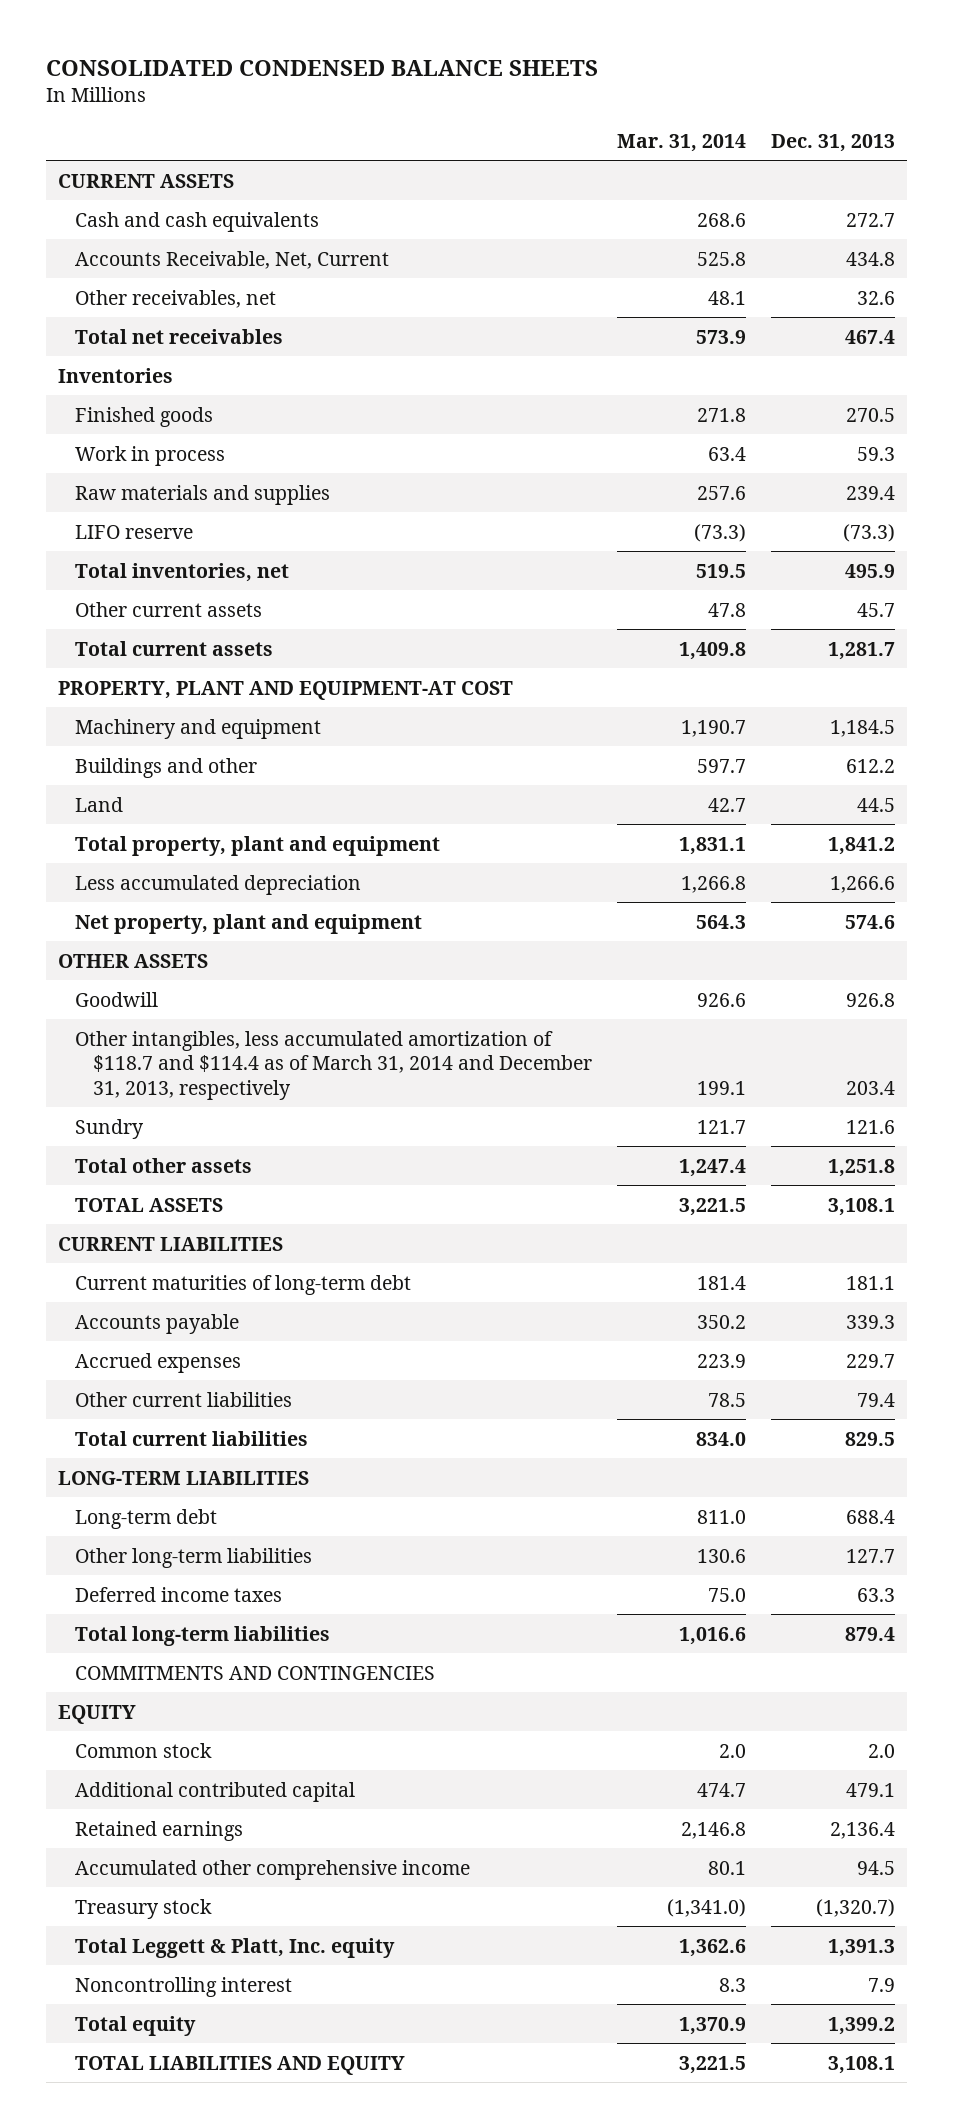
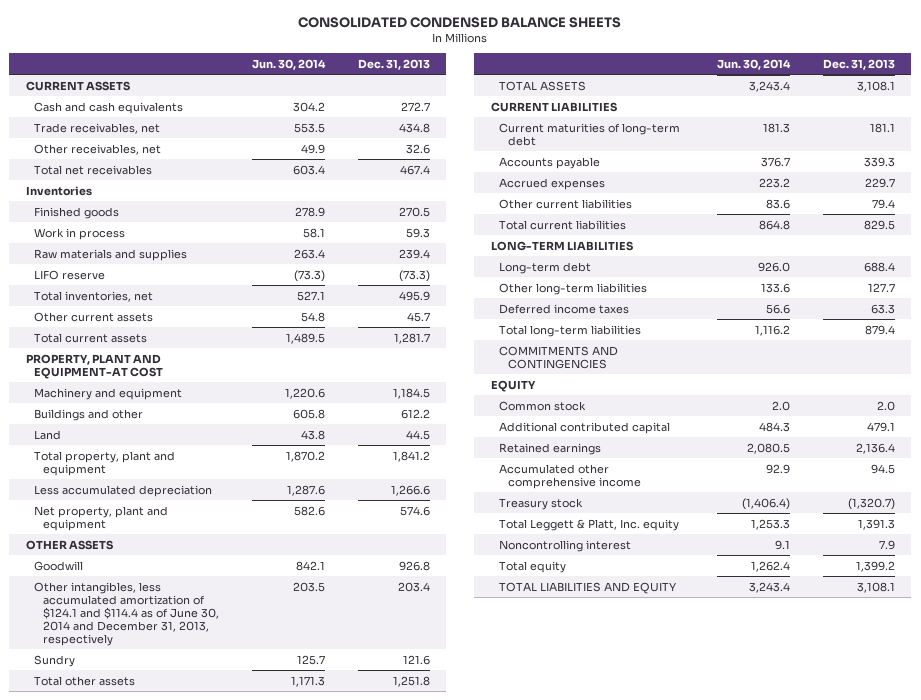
- | Mar. 31, 2014 | Dec. 31, 2013
+ | Jun. 30, 2014 | Dec. 31, 2013
- Accounts Receivable, Net, Current | 525.8 | 434.8
+ Trade receivables, net | 553.5 | 434.8
- Other intangibles, less accumulated amortization of $118.7 and $114.4 as of March 31, 2014 and December 31, 2013, respectively | 199.1 | 203.4
+ Other intangibles, less accumulated amortization of $124.1 and $114.4 as of June 30, 2014 and December 31, 2013, respectively | 203.5 | 203.4

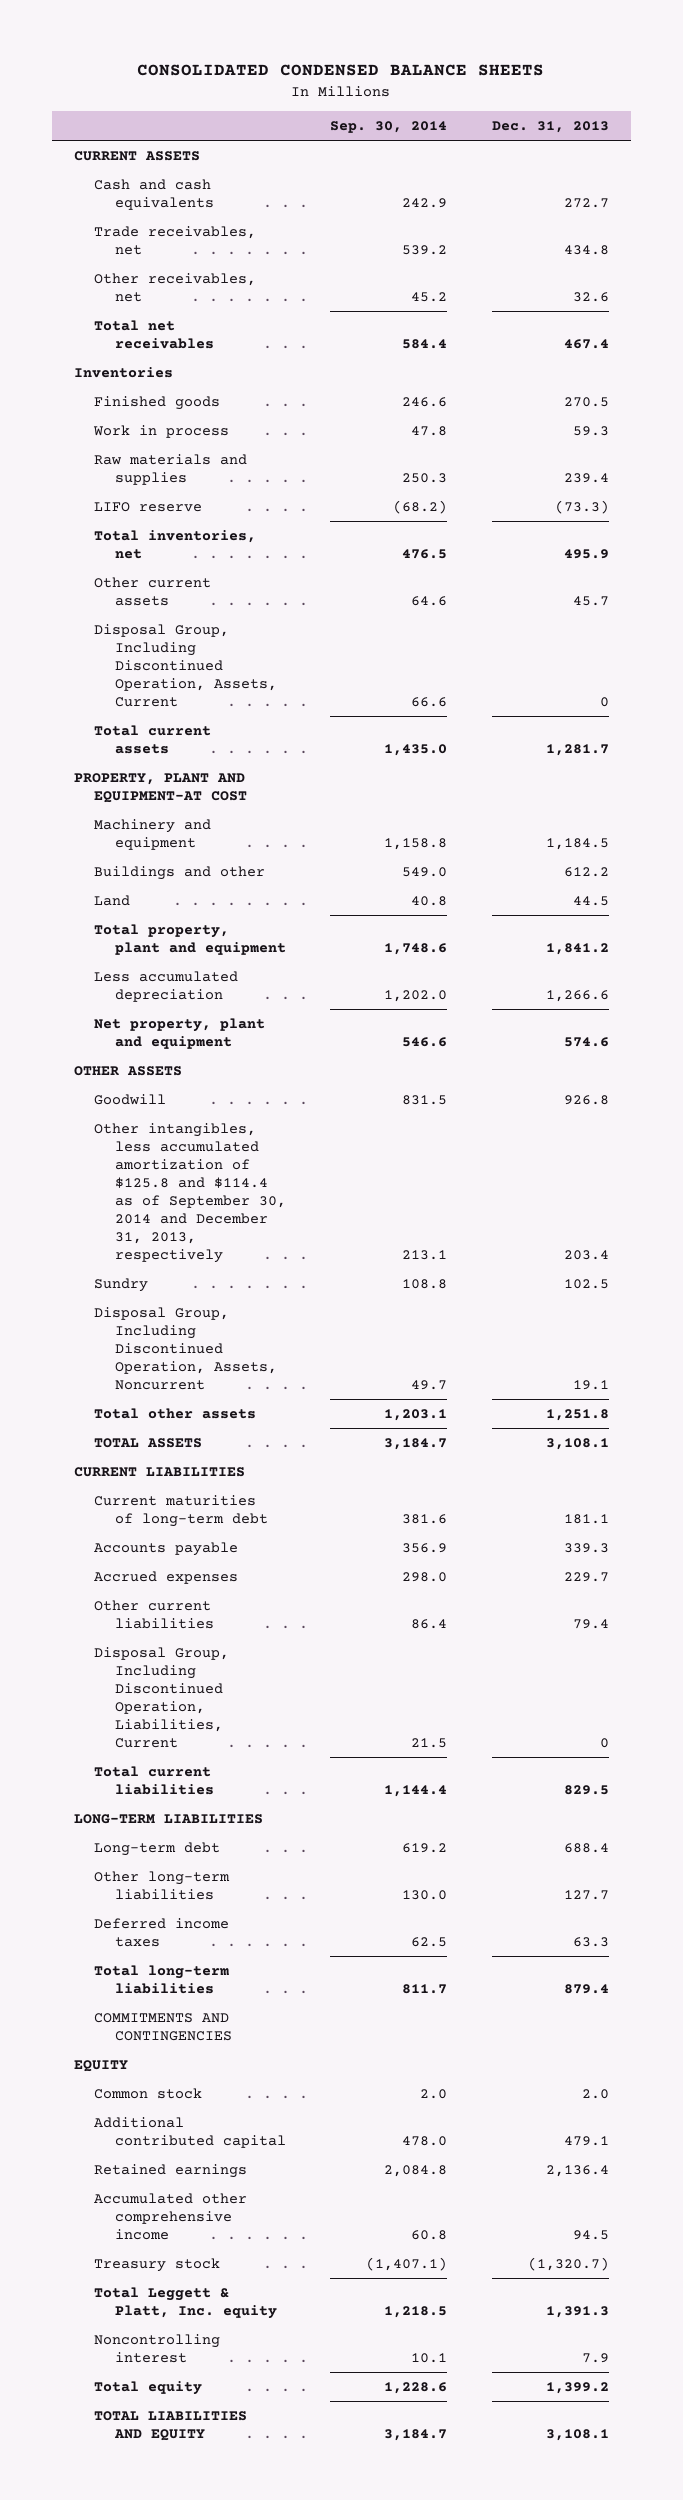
- | Jun. 30, 2014 | Dec. 31, 2013
+ | Sep. 30, 2014 | Dec. 31, 2013
+ Disposal Group, Including Discontinued Operation, Assets, Current | 66.6 | 0
- Other intangibles, less accumulated amortization of $124.1 and $114.4 as of June 30, 2014 and December 31, 2013, respectively | 203.5 | 203.4
- Sundry | 125.7 | 121.6
+ Other intangibles, less accumulated amortization of $125.8 and $114.4 as of September 30, 2014 and December 31, 2013, respectively | 213.1 | 203.4
+ Sundry | 108.8 | 102.5
+ Disposal Group, Including Discontinued Operation, Assets, Noncurrent | 49.7 | 19.1
+ Disposal Group, Including Discontinued Operation, Liabilities, Current | 21.5 | 0

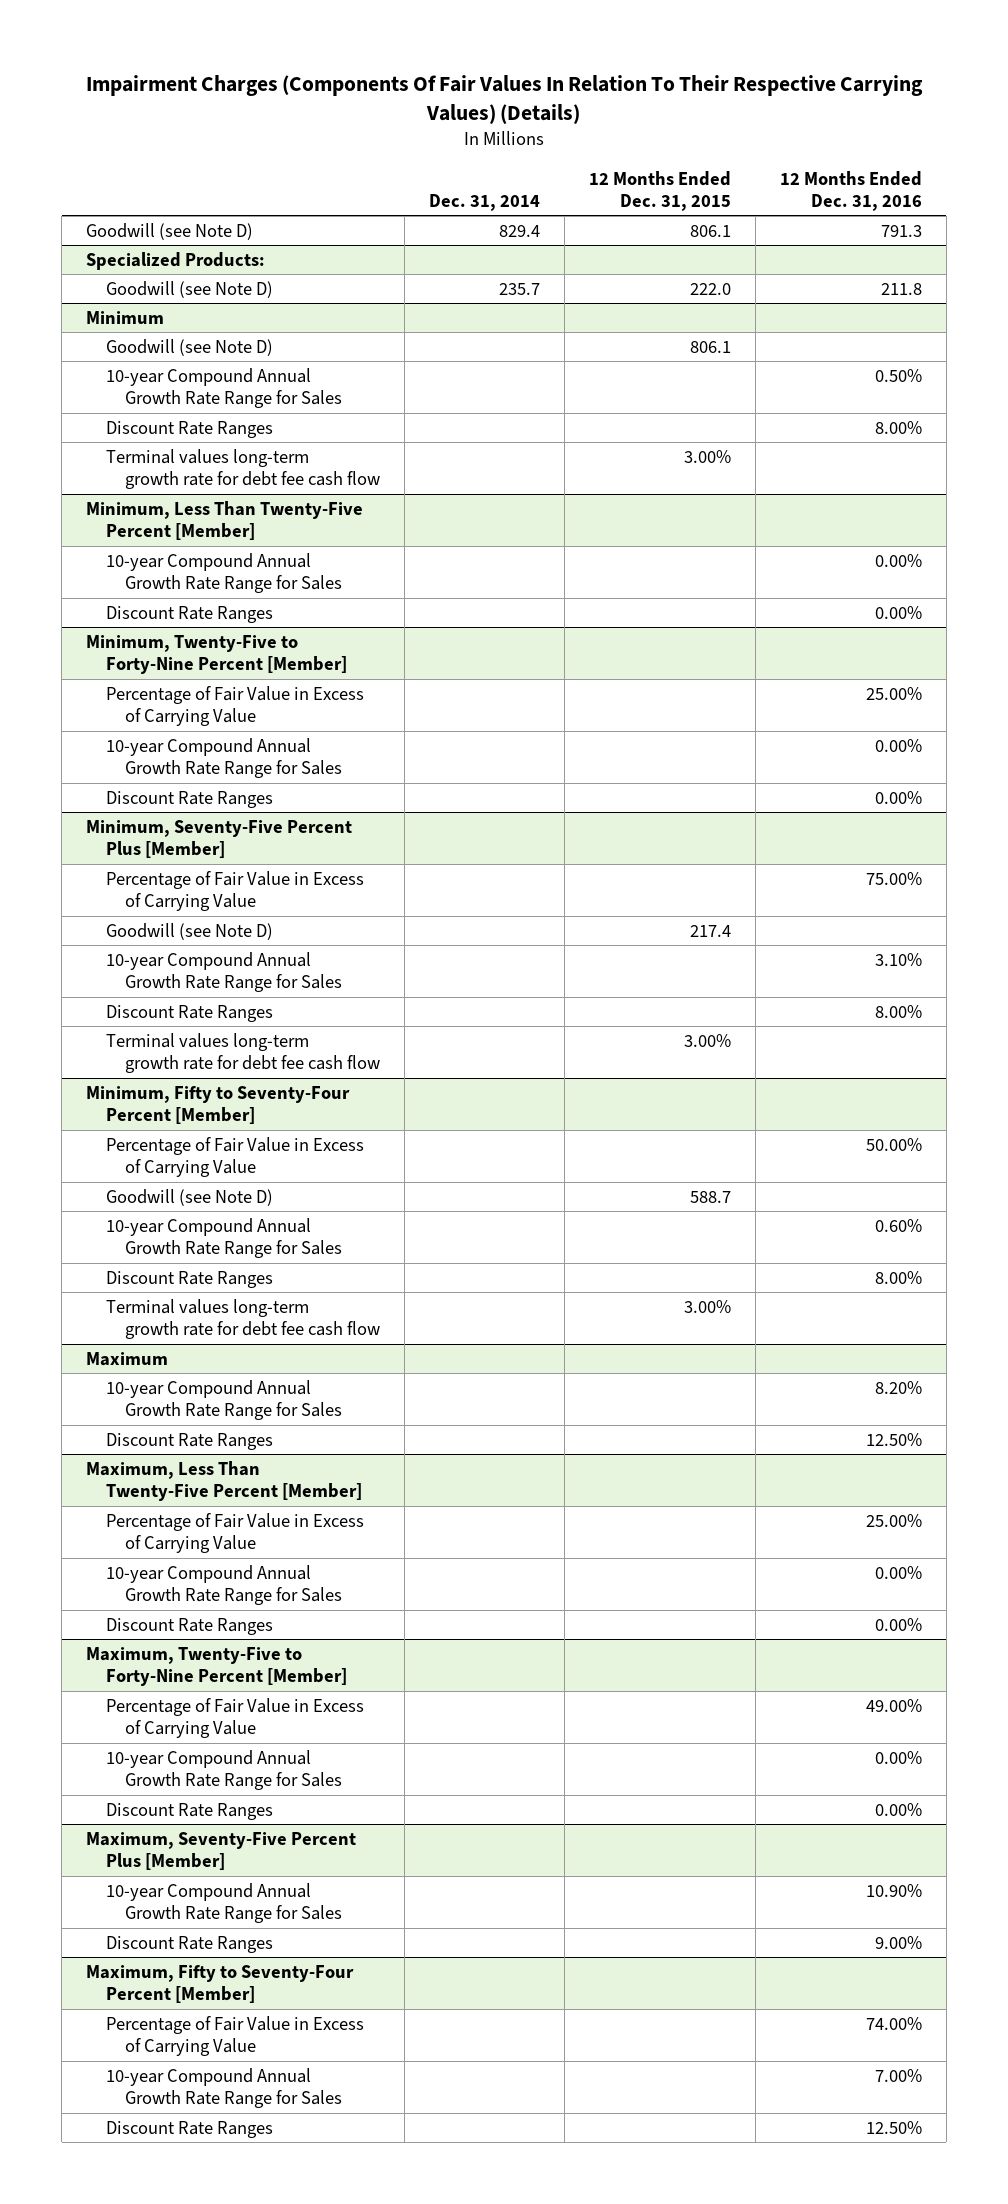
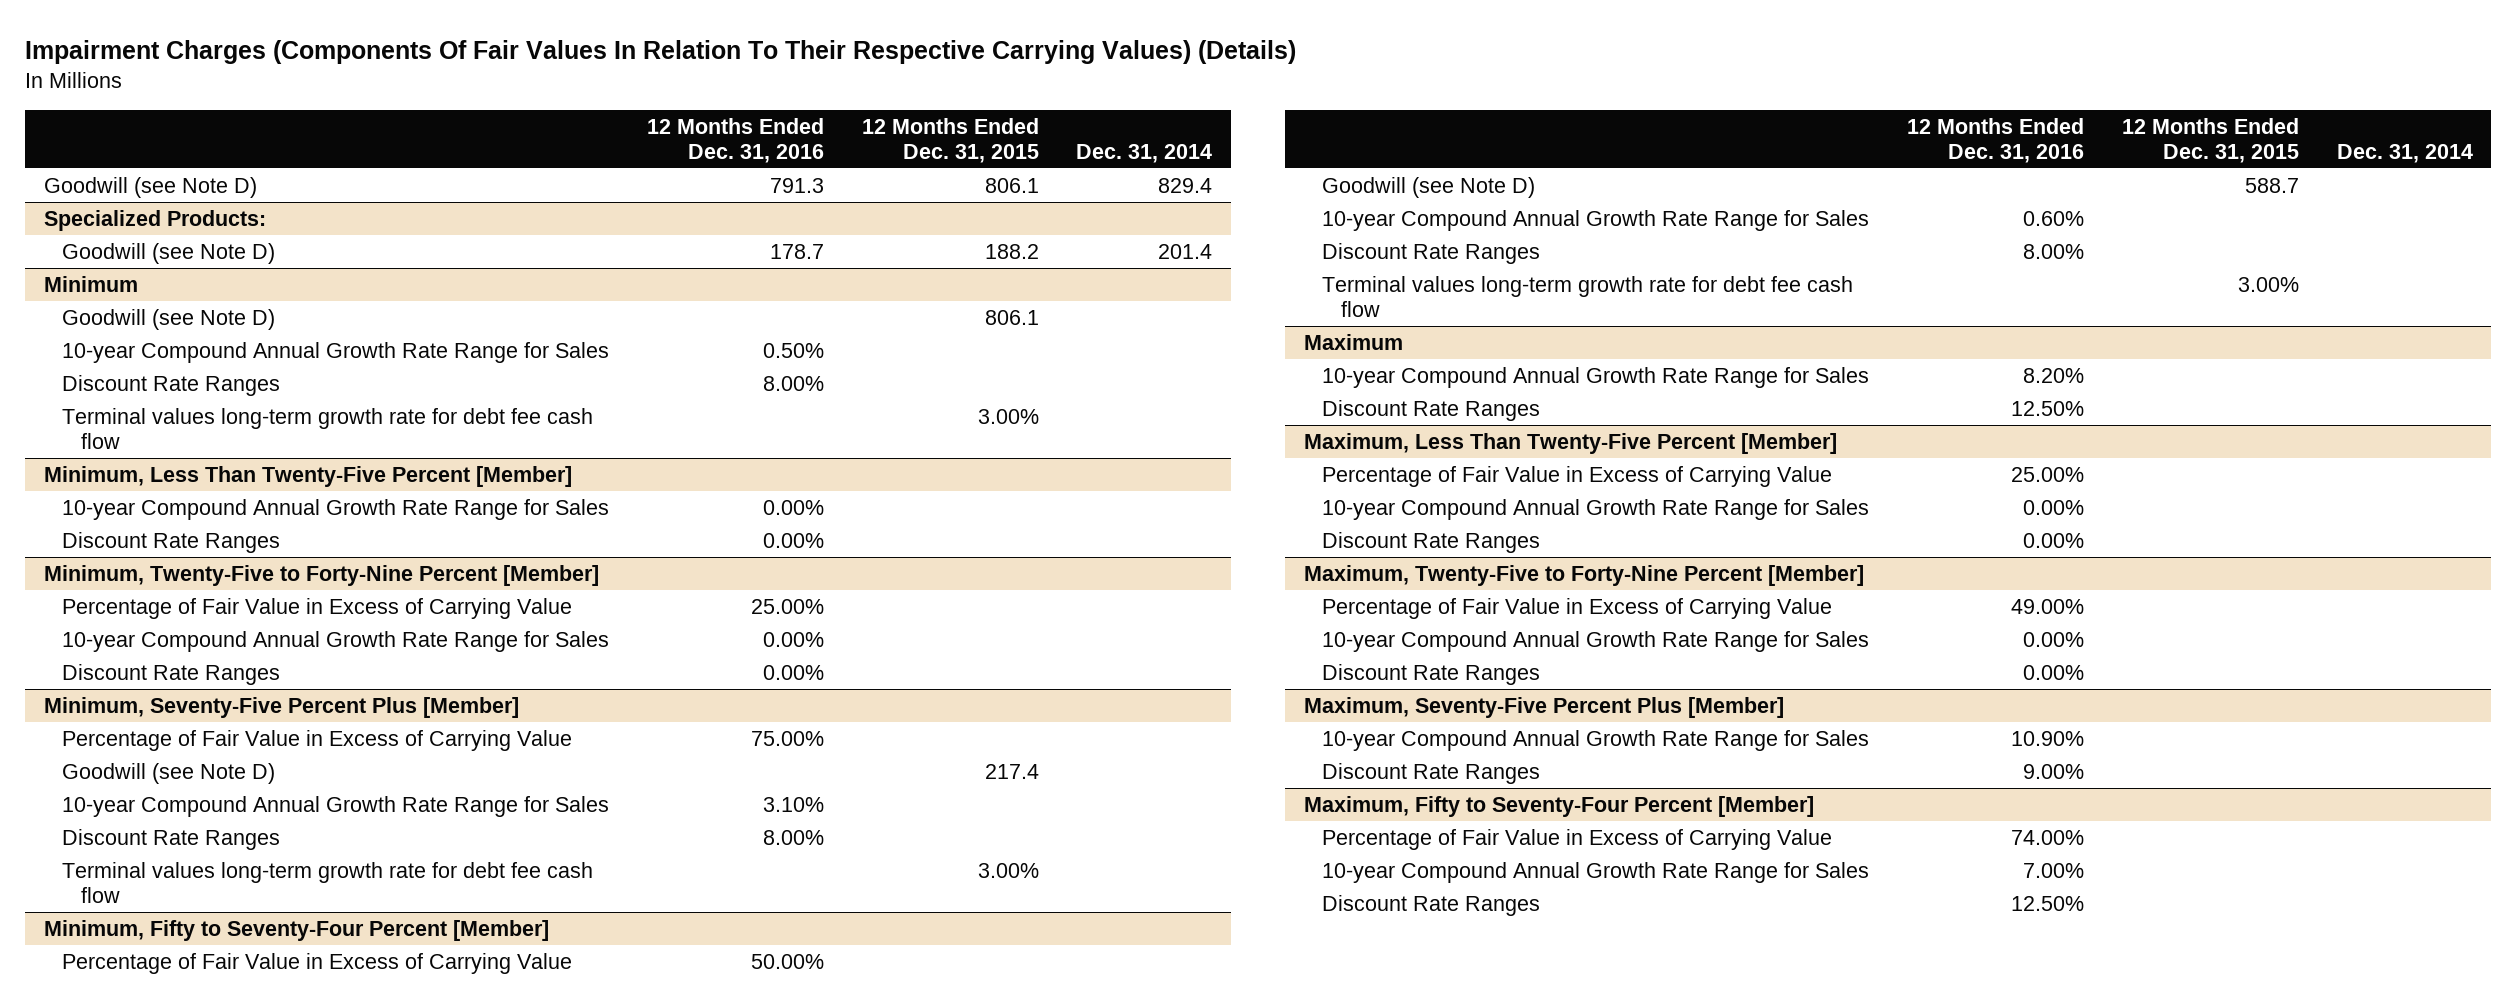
- | Dec. 31, 2014 | 12 Months Ended Dec. 31, 2015 | 12 Months Ended Dec. 31, 2016
+ | 12 Months Ended Dec. 31, 2016 | 12 Months Ended Dec. 31, 2015 | Dec. 31, 2014
@ Specialized Products:
- Goodwill (see Note D) | 235.7 | 222.0 | 211.8
+ Goodwill (see Note D) | 178.7 | 188.2 | 201.4

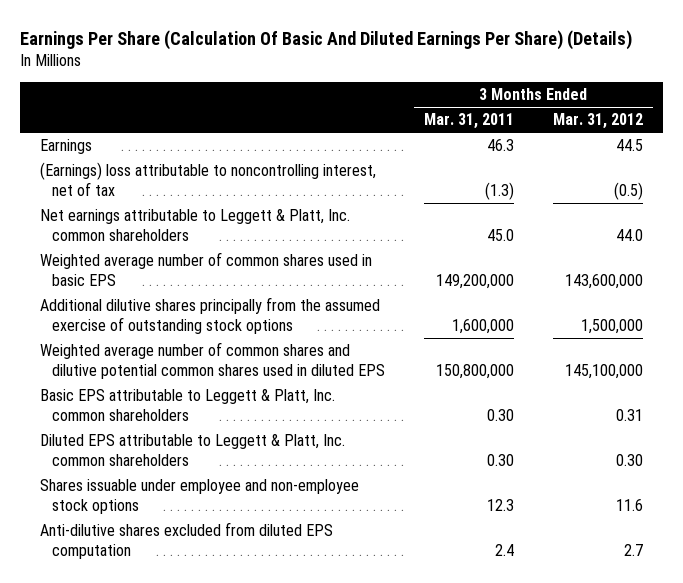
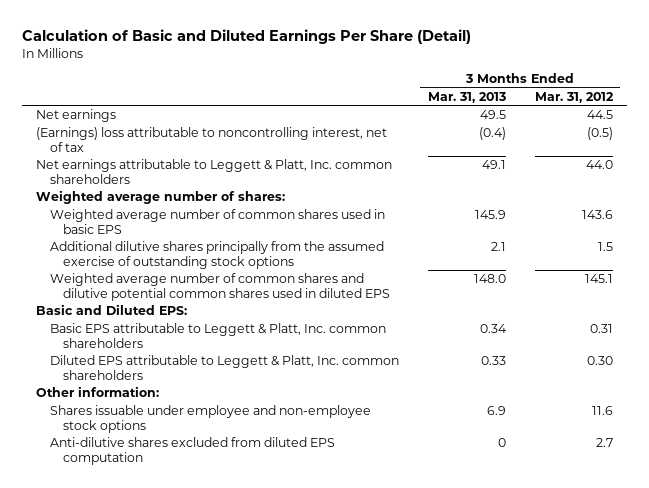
- Earnings Per Share (Calculation Of Basic And Diluted Earnings Per Share) (Details)
+ Calculation of Basic and Diluted Earnings Per Share (Detail)
- | 3 Months Ended Mar. 31, 2011 | 3 Months Ended Mar. 31, 2012
+ | 3 Months Ended Mar. 31, 2013 | 3 Months Ended Mar. 31, 2012
- Earnings | 46.3 | 44.5
+ Net earnings | 49.5 | 44.5
- Weighted average number of common shares used in basic EPS | 149,200,000 | 143,600,000
- Additional dilutive shares principally from the assumed exercise of outstanding stock options | 1,600,000 | 1,500,000
- Weighted average number of common shares and dilutive potential common shares used in diluted EPS | 150,800,000 | 145,100,000
+ Weighted average number of shares:
+ Weighted average number of common shares used in basic EPS | 145.9 | 143.6
+ Additional dilutive shares principally from the assumed exercise of outstanding stock options | 2.1 | 1.5
+ Weighted average number of common shares and dilutive potential common shares used in diluted EPS | 148.0 | 145.1
+ Basic and Diluted EPS:
+ Other information:

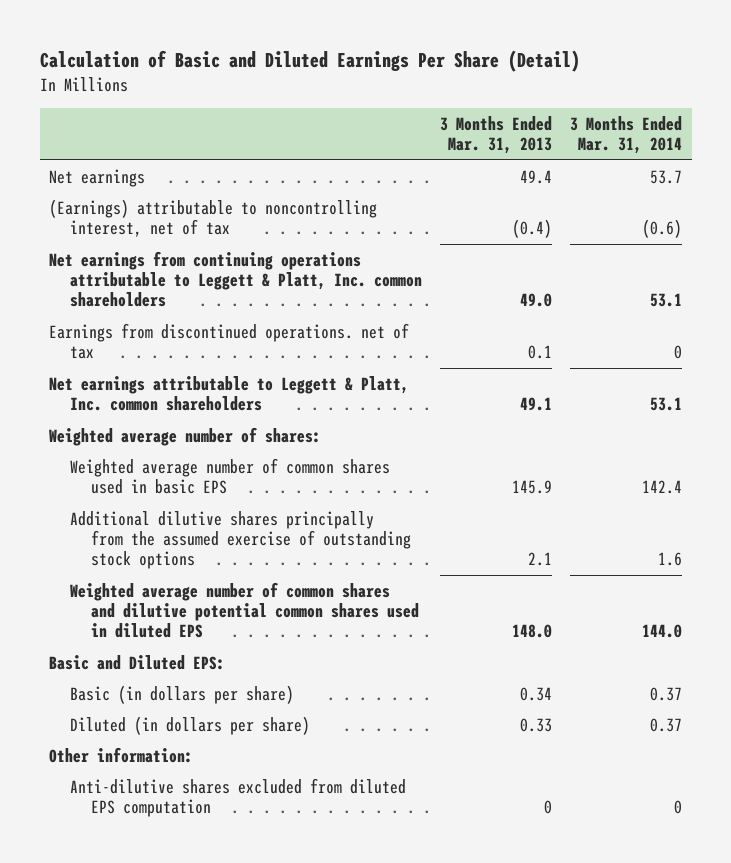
- | 3 Months Ended Mar. 31, 2013 | 3 Months Ended Mar. 31, 2012
+ | 3 Months Ended Mar. 31, 2013 | 3 Months Ended Mar. 31, 2014
- Net earnings | 49.5 | 44.5
- (Earnings) loss attributable to noncontrolling interest, net of tax | (0.4) | (0.5)
+ Net earnings | 49.4 | 53.7
+ (Earnings) attributable to noncontrolling interest, net of tax | (0.4) | (0.6)
+ Net earnings from continuing operations attributable to Leggett & Platt, Inc. common shareholders | 49.0 | 53.1
+ Earnings from discontinued operations. net of tax | 0.1 | 0
- Basic EPS attributable to Leggett & Platt, Inc. common shareholders | 0.34 | 0.31
- Diluted EPS attributable to Leggett & Platt, Inc. common shareholders | 0.33 | 0.30
+ Basic (in dollars per share) | 0.34 | 0.37
+ Diluted (in dollars per share) | 0.33 | 0.37
- Shares issuable under employee and non-employee stock options | 6.9 | 11.6

